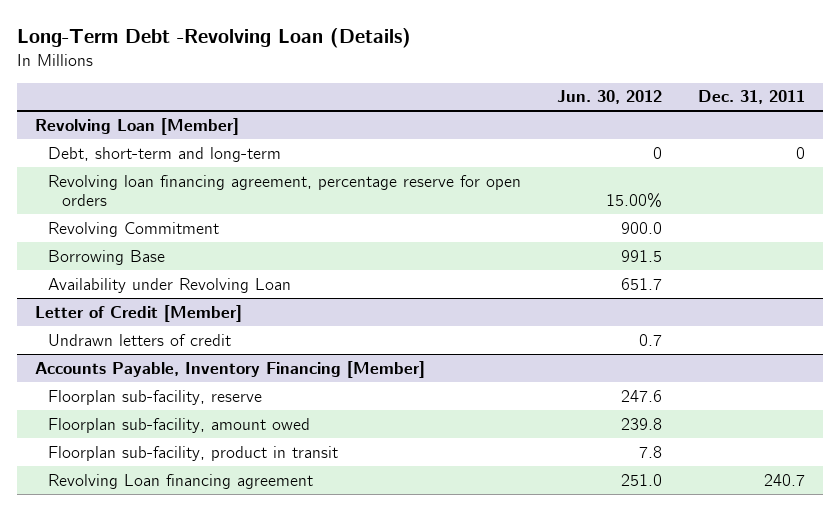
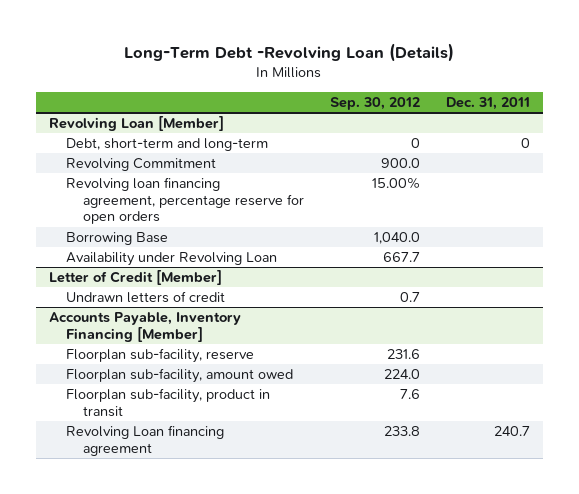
- | Jun. 30, 2012 | Dec. 31, 2011
+ | Sep. 30, 2012 | Dec. 31, 2011
@ Revolving Loan [Member]
moved down: Revolving loan financing agreement, percentage reserve for open orders | 15.00% |

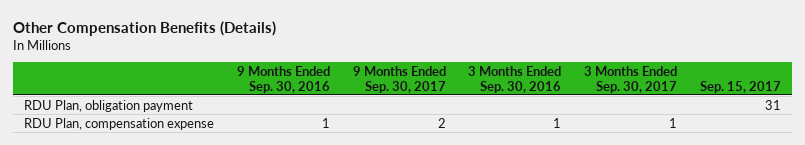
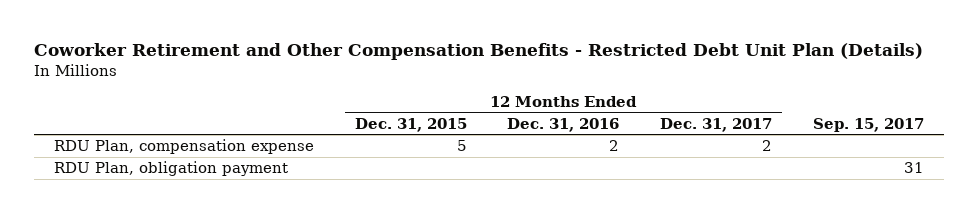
- Other Compensation Benefits (Details)
+ Coworker Retirement and Other Compensation Benefits - Restricted Debt Unit Plan (Details)
- | 9 Months Ended Sep. 30, 2016 | 9 Months Ended Sep. 30, 2017 | 3 Months Ended Sep. 30, 2016 | 3 Months Ended Sep. 30, 2017 | Sep. 15, 2017
+ | 12 Months Ended Dec. 31, 2015 | 12 Months Ended Dec. 31, 2016 | 12 Months Ended Dec. 31, 2017 | Sep. 15, 2017
moved down: RDU Plan, obligation payment | | | | 31

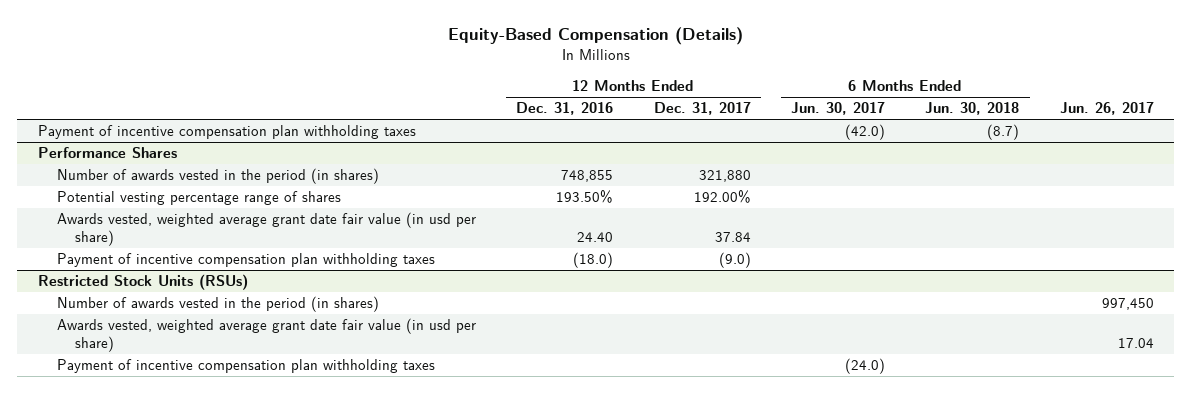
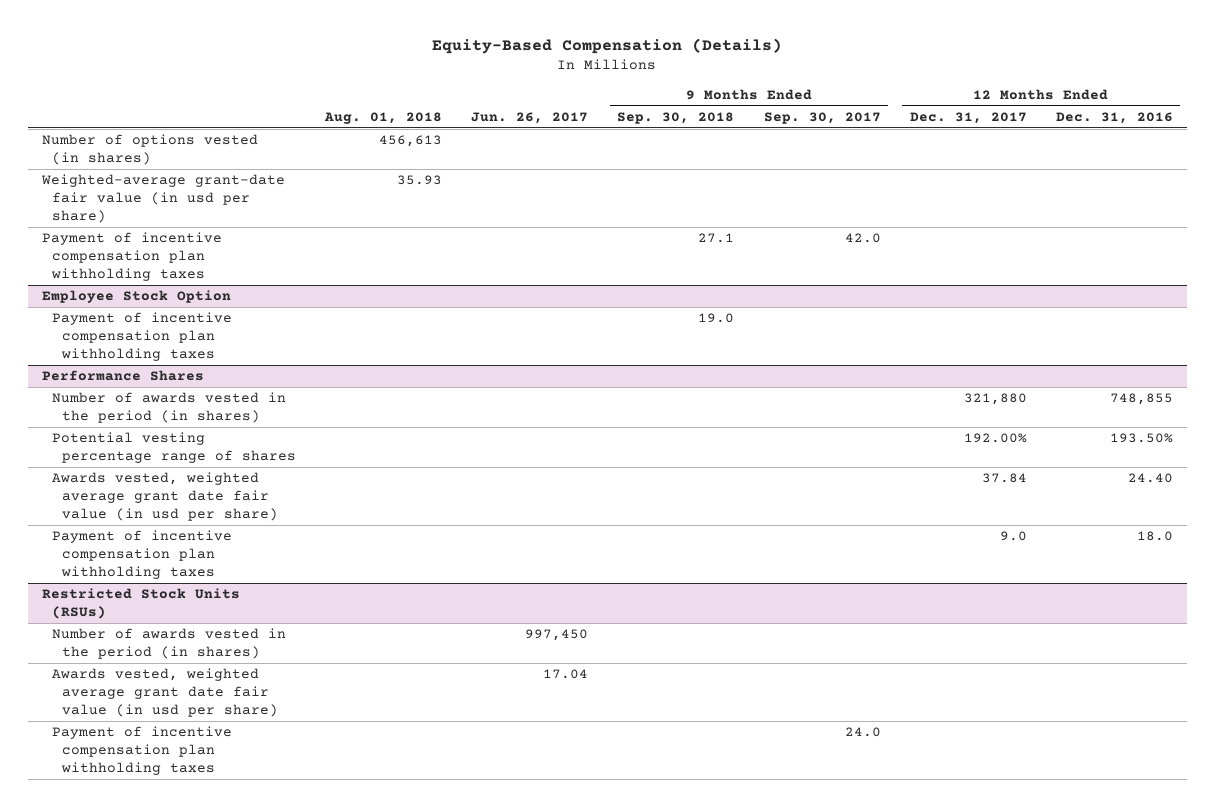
- | 12 Months Ended Dec. 31, 2016 | 12 Months Ended Dec. 31, 2017 | 6 Months Ended Jun. 30, 2017 | 6 Months Ended Jun. 30, 2018 | Jun. 26, 2017
+ | Aug. 01, 2018 | Jun. 26, 2017 | 9 Months Ended Sep. 30, 2018 | 9 Months Ended Sep. 30, 2017 | 12 Months Ended Dec. 31, 2017 | 12 Months Ended Dec. 31, 2016
+ Number of options vested (in shares) | 456,613 | | | | |
+ Weighted-average grant-date fair value (in usd per share) | 35.93 | | | | |
+ Employee Stock Option
+ Payment of incentive compensation plan withholding taxes | | | 19.0 | | |
@ Performance Shares
- Payment of incentive compensation plan withholding taxes | (18.0) | (9.0) | | |
+ Payment of incentive compensation plan withholding taxes | | | | | 9.0 | 18.0

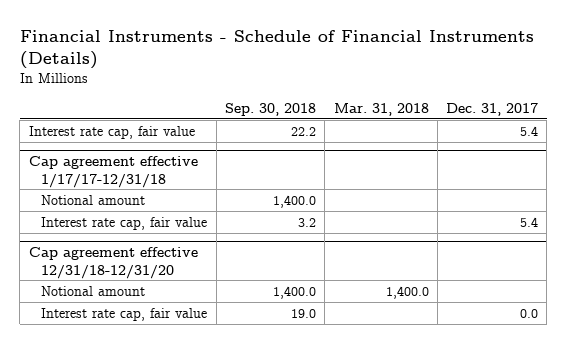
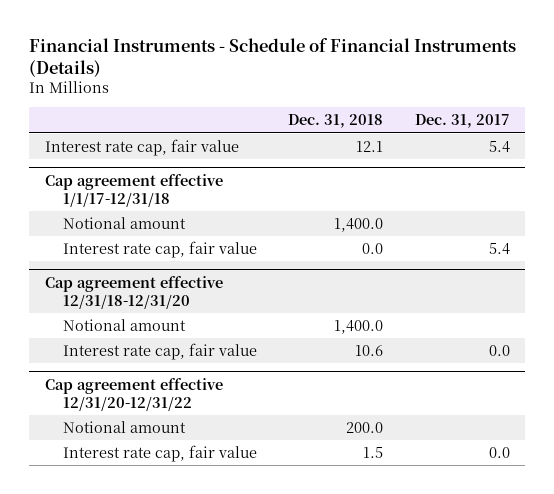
- | Sep. 30, 2018 | Mar. 31, 2018 | Dec. 31, 2017
+ | Dec. 31, 2018 | Dec. 31, 2017
- Cap agreement effective 1/17/17-12/31/18
+ Cap agreement effective 1/1/17-12/31/18
+ Cap agreement effective 12/31/20-12/31/22
+ Notional amount | 200.0 |
+ Interest rate cap, fair value | 1.5 | 0.0

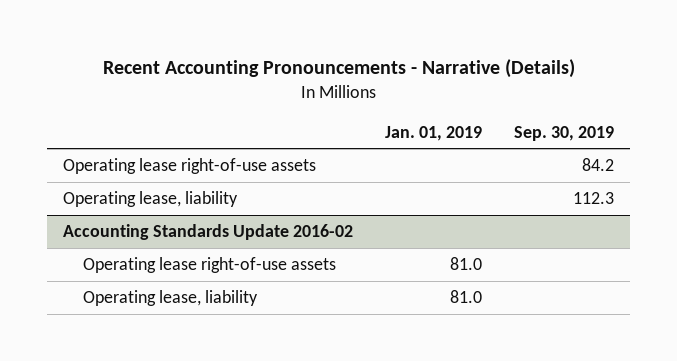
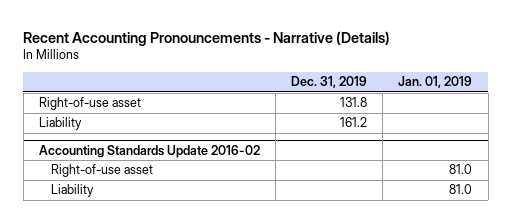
- | Jan. 01, 2019 | Sep. 30, 2019
+ | Dec. 31, 2019 | Jan. 01, 2019
- Operating lease right-of-use assets | | 84.2
- Operating lease, liability | | 112.3
+ Right-of-use asset | 131.8 |
+ Liability | 161.2 |
@ Accounting Standards Update 2016-02
- Operating lease right-of-use assets | 81.0 |
- Operating lease, liability | 81.0 |
+ Right-of-use asset | | 81.0
+ Liability | | 81.0

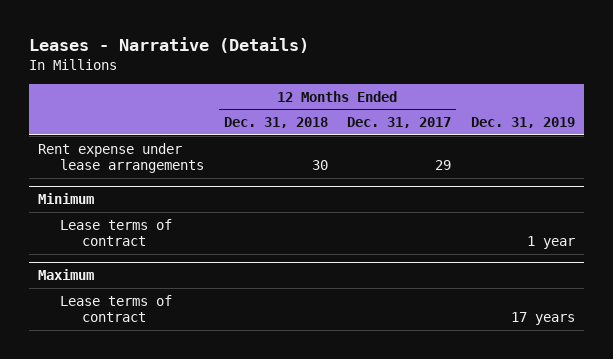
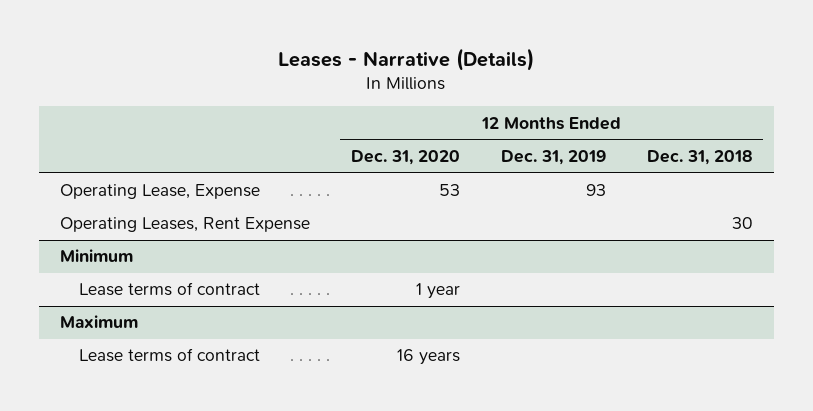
- | 12 Months Ended Dec. 31, 2018 | 12 Months Ended Dec. 31, 2017 | Dec. 31, 2019
+ | 12 Months Ended Dec. 31, 2020 | 12 Months Ended Dec. 31, 2019 | 12 Months Ended Dec. 31, 2018
- Rent expense under lease arrangements | 30 | 29 |
+ Operating Lease, Expense | 53 | 93 |
+ Operating Leases, Rent Expense | | | 30

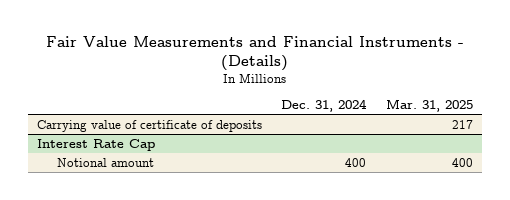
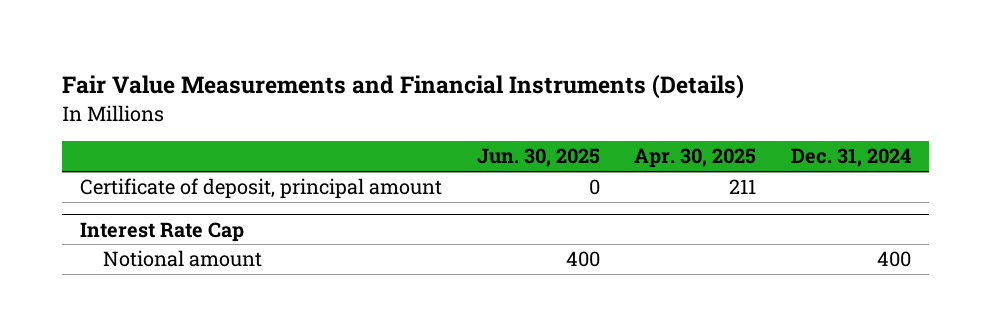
- Fair Value Measurements and Financial Instruments - (Details)
+ Fair Value Measurements and Financial Instruments (Details)
- | Dec. 31, 2024 | Mar. 31, 2025
+ | Jun. 30, 2025 | Apr. 30, 2025 | Dec. 31, 2024
- Carrying value of certificate of deposits | | 217
+ Certificate of deposit, principal amount | 0 | 211 |

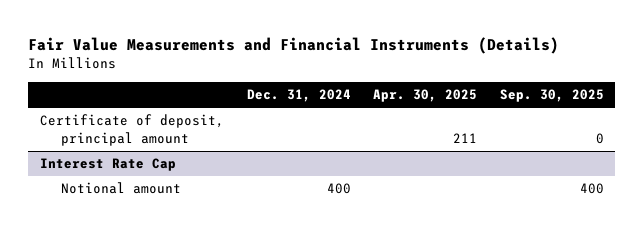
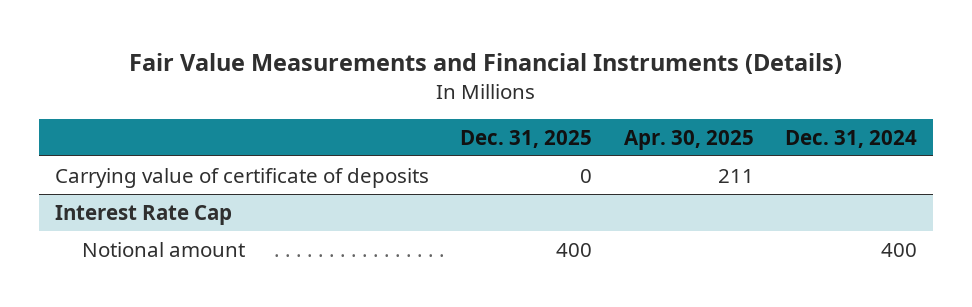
- | Dec. 31, 2024 | Apr. 30, 2025 | Sep. 30, 2025
+ | Dec. 31, 2025 | Apr. 30, 2025 | Dec. 31, 2024
- Certificate of deposit, principal amount | | 211 | 0
+ Carrying value of certificate of deposits | 0 | 211 |

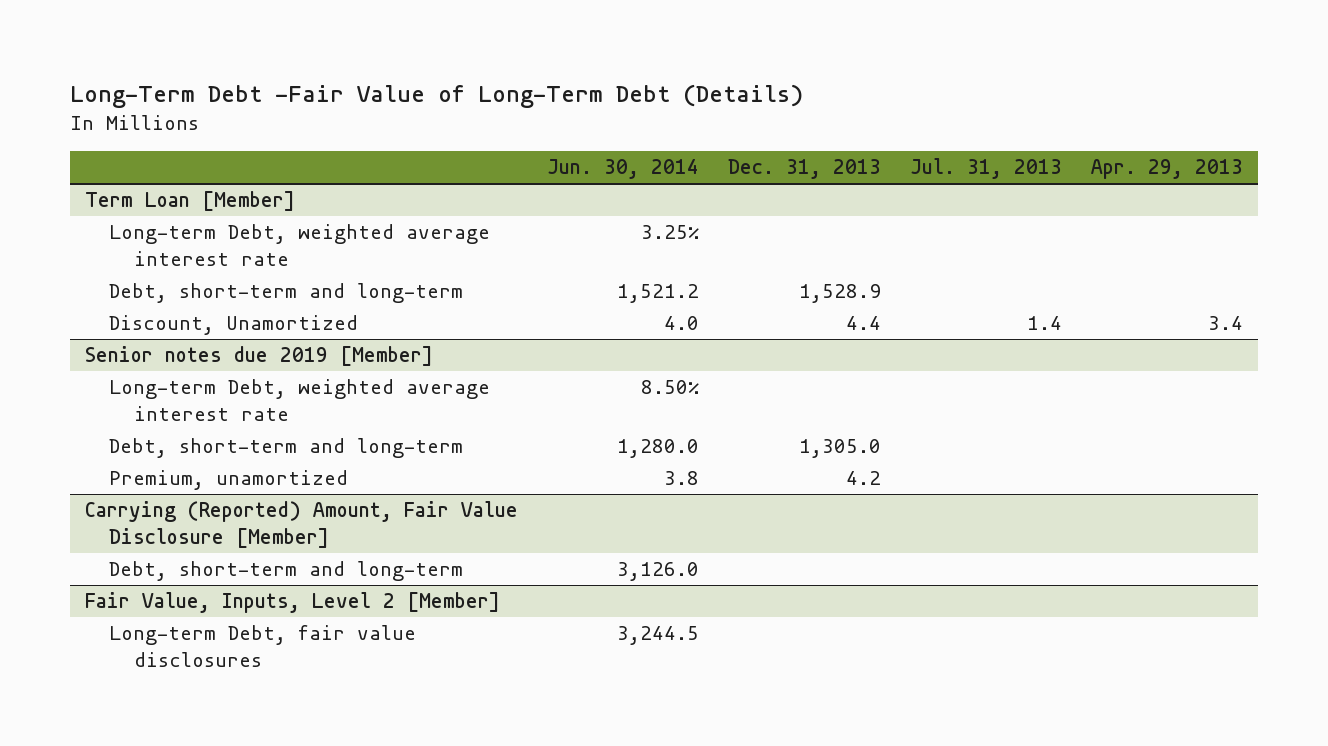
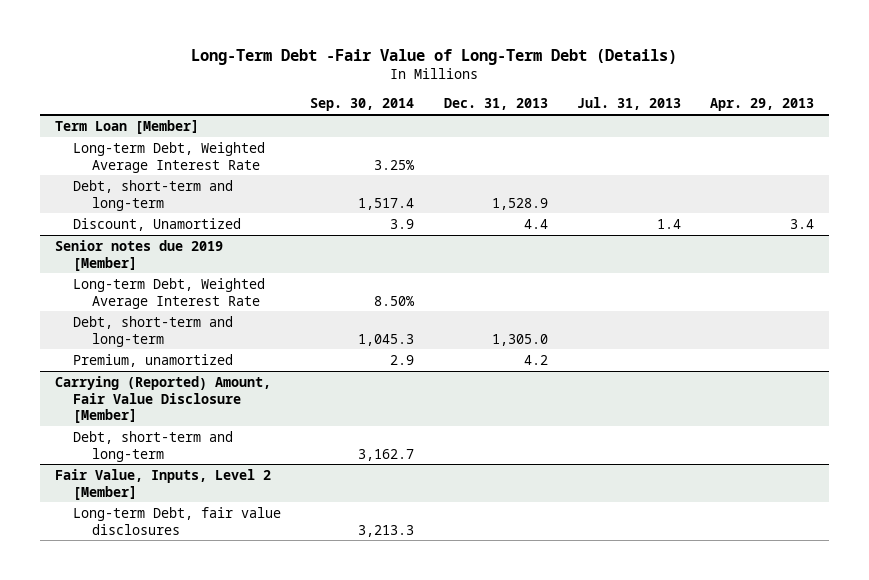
- | Jun. 30, 2014 | Dec. 31, 2013 | Jul. 31, 2013 | Apr. 29, 2013
+ | Sep. 30, 2014 | Dec. 31, 2013 | Jul. 31, 2013 | Apr. 29, 2013
@ Term Loan [Member]
- Long-term Debt, weighted average interest rate | 3.25% | | |
+ Long-term Debt, Weighted Average Interest Rate | 3.25% | | |
@ Senior notes due 2019 [Member]
- Long-term Debt, weighted average interest rate | 8.50% | | |
+ Long-term Debt, Weighted Average Interest Rate | 8.50% | | |

